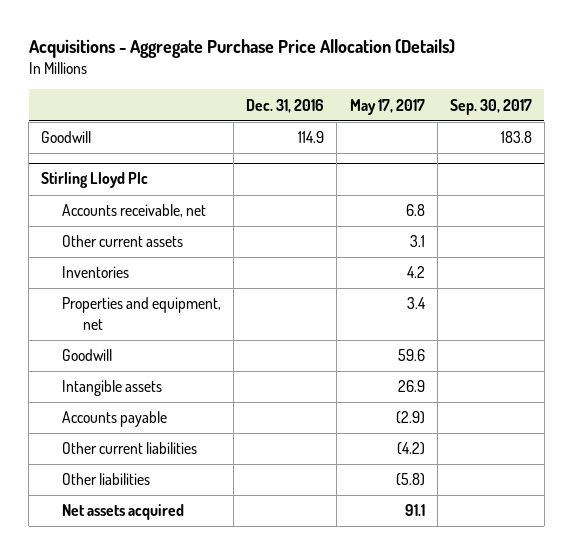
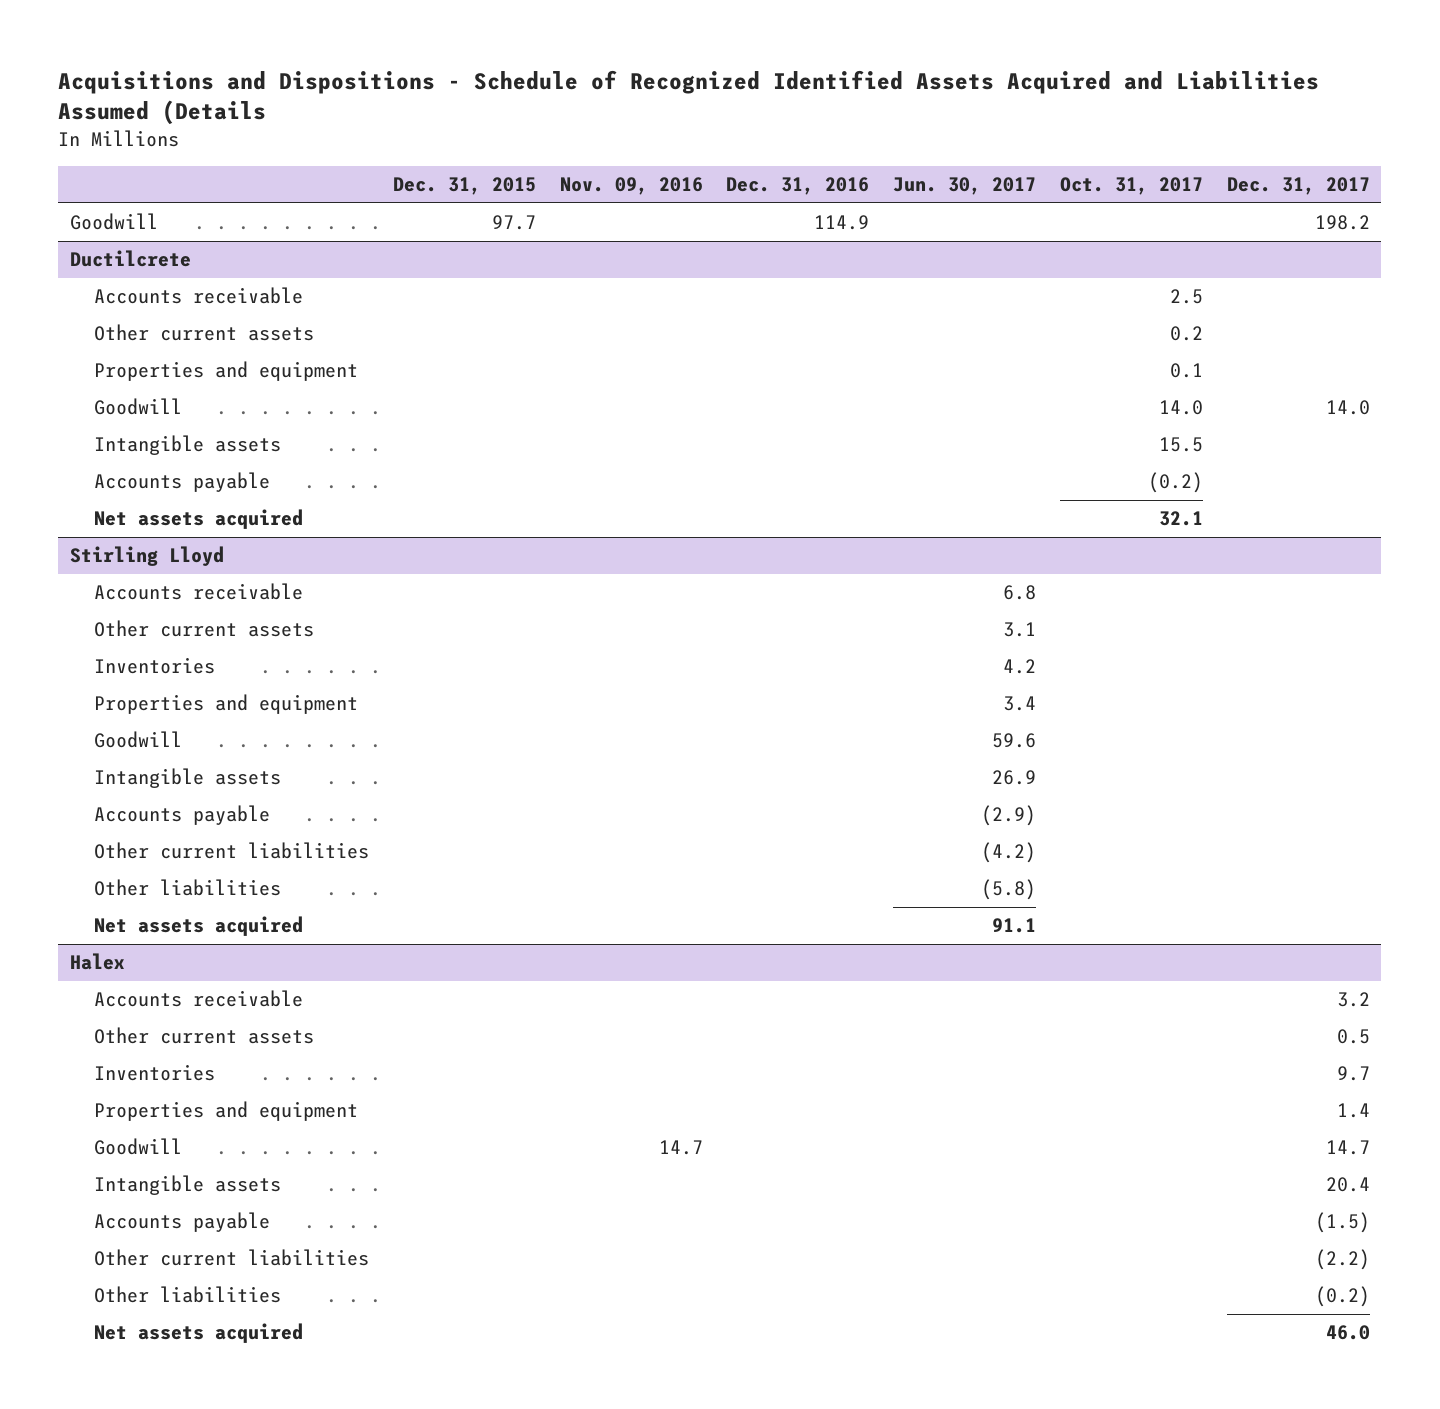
- Acquisitions - Aggregate Purchase Price Allocation (Details)
+ Acquisitions and Dispositions - Schedule of Recognized Identified Assets Acquired and Liabilities Assumed (Details
- | Dec. 31, 2016 | May 17, 2017 | Sep. 30, 2017
+ | Dec. 31, 2015 | Nov. 09, 2016 | Dec. 31, 2016 | Jun. 30, 2017 | Oct. 31, 2017 | Dec. 31, 2017
- Stirling Lloyd Plc
- Accounts receivable, net | | 6.8 |
+ Ductilcrete
+ Accounts receivable | | | | | 2.5 |
+ Other current assets | | | | | 0.2 |
+ Properties and equipment | | | | | 0.1 |
+ Goodwill | | | | | 14.0 | 14.0
+ Intangible assets | | | | | 15.5 |
+ Accounts payable | | | | | (0.2) |
+ Net assets acquired | | | | | 32.1 |
+ Stirling Lloyd
+ Accounts receivable | | | | 6.8 | |
- Properties and equipment, net | | 3.4 |
+ Properties and equipment | | | | 3.4 | |
+ Halex
+ Accounts receivable | | | | | | 3.2
+ Other current assets | | | | | | 0.5
+ Inventories | | | | | | 9.7
+ Properties and equipment | | | | | | 1.4
+ Goodwill | | 14.7 | | | | 14.7
+ Intangible assets | | | | | | 20.4
+ Accounts payable | | | | | | (1.5)
+ Other current liabilities | | | | | | (2.2)
+ Other liabilities | | | | | | (0.2)
+ Net assets acquired | | | | | | 46.0

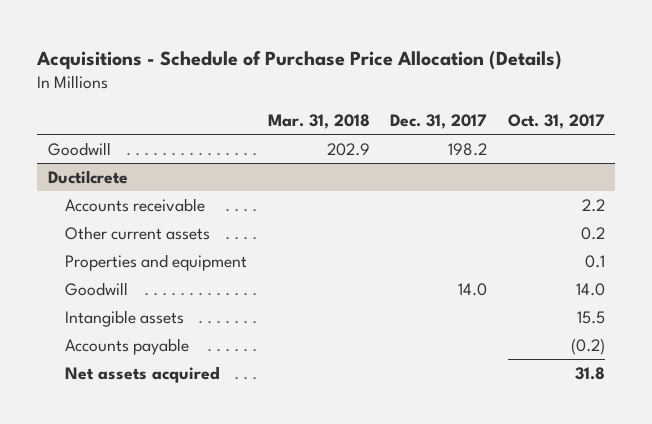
- Acquisitions and Dispositions - Schedule of Recognized Identified Assets Acquired and Liabilities Assumed (Details
+ Acquisitions - Schedule of Purchase Price Allocation (Details)
- | Dec. 31, 2015 | Nov. 09, 2016 | Dec. 31, 2016 | Jun. 30, 2017 | Oct. 31, 2017 | Dec. 31, 2017
+ | Mar. 31, 2018 | Dec. 31, 2017 | Oct. 31, 2017
@ Ductilcrete
- Accounts receivable | | | | | 2.5 |
+ Accounts receivable | | | 2.2
- Net assets acquired | | | | | 32.1 |
- Stirling Lloyd
- Accounts receivable | | | | 6.8 | |
- Other current assets | | | | 3.1 | |
- Inventories | | | | 4.2 | |
- Properties and equipment | | | | 3.4 | |
- Goodwill | | | | 59.6 | |
- Intangible assets | | | | 26.9 | |
- Accounts payable | | | | (2.9) | |
- Other current liabilities | | | | (4.2) | |
- Other liabilities | | | | (5.8) | |
- Net assets acquired | | | | 91.1 | |
- Halex
- Accounts receivable | | | | | | 3.2
- Other current assets | | | | | | 0.5
- Inventories | | | | | | 9.7
- Properties and equipment | | | | | | 1.4
- Goodwill | | 14.7 | | | | 14.7
- Intangible assets | | | | | | 20.4
- Accounts payable | | | | | | (1.5)
- Other current liabilities | | | | | | (2.2)
- Other liabilities | | | | | | (0.2)
- Net assets acquired | | | | | | 46.0
@ Ductilcrete
+ Net assets acquired | | | 31.8

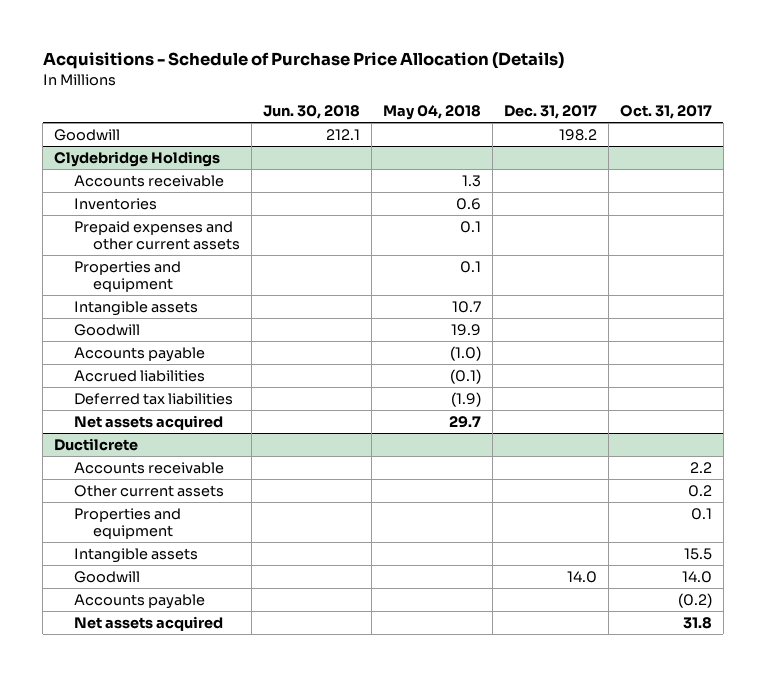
- | Mar. 31, 2018 | Dec. 31, 2017 | Oct. 31, 2017
+ | Jun. 30, 2018 | May 04, 2018 | Dec. 31, 2017 | Oct. 31, 2017
+ Clydebridge Holdings
+ Accounts receivable | | 1.3 | |
+ Inventories | | 0.6 | |
+ Prepaid expenses and other current assets | | 0.1 | |
+ Properties and equipment | | 0.1 | |
+ Intangible assets | | 10.7 | |
+ Goodwill | | 19.9 | |
+ Accounts payable | | (1.0) | |
+ Accrued liabilities | | (0.1) | |
+ Deferred tax liabilities | | (1.9) | |
+ Net assets acquired | | 29.7 | |
@ Ductilcrete
moved down: Goodwill | | | 14.0 | 14.0

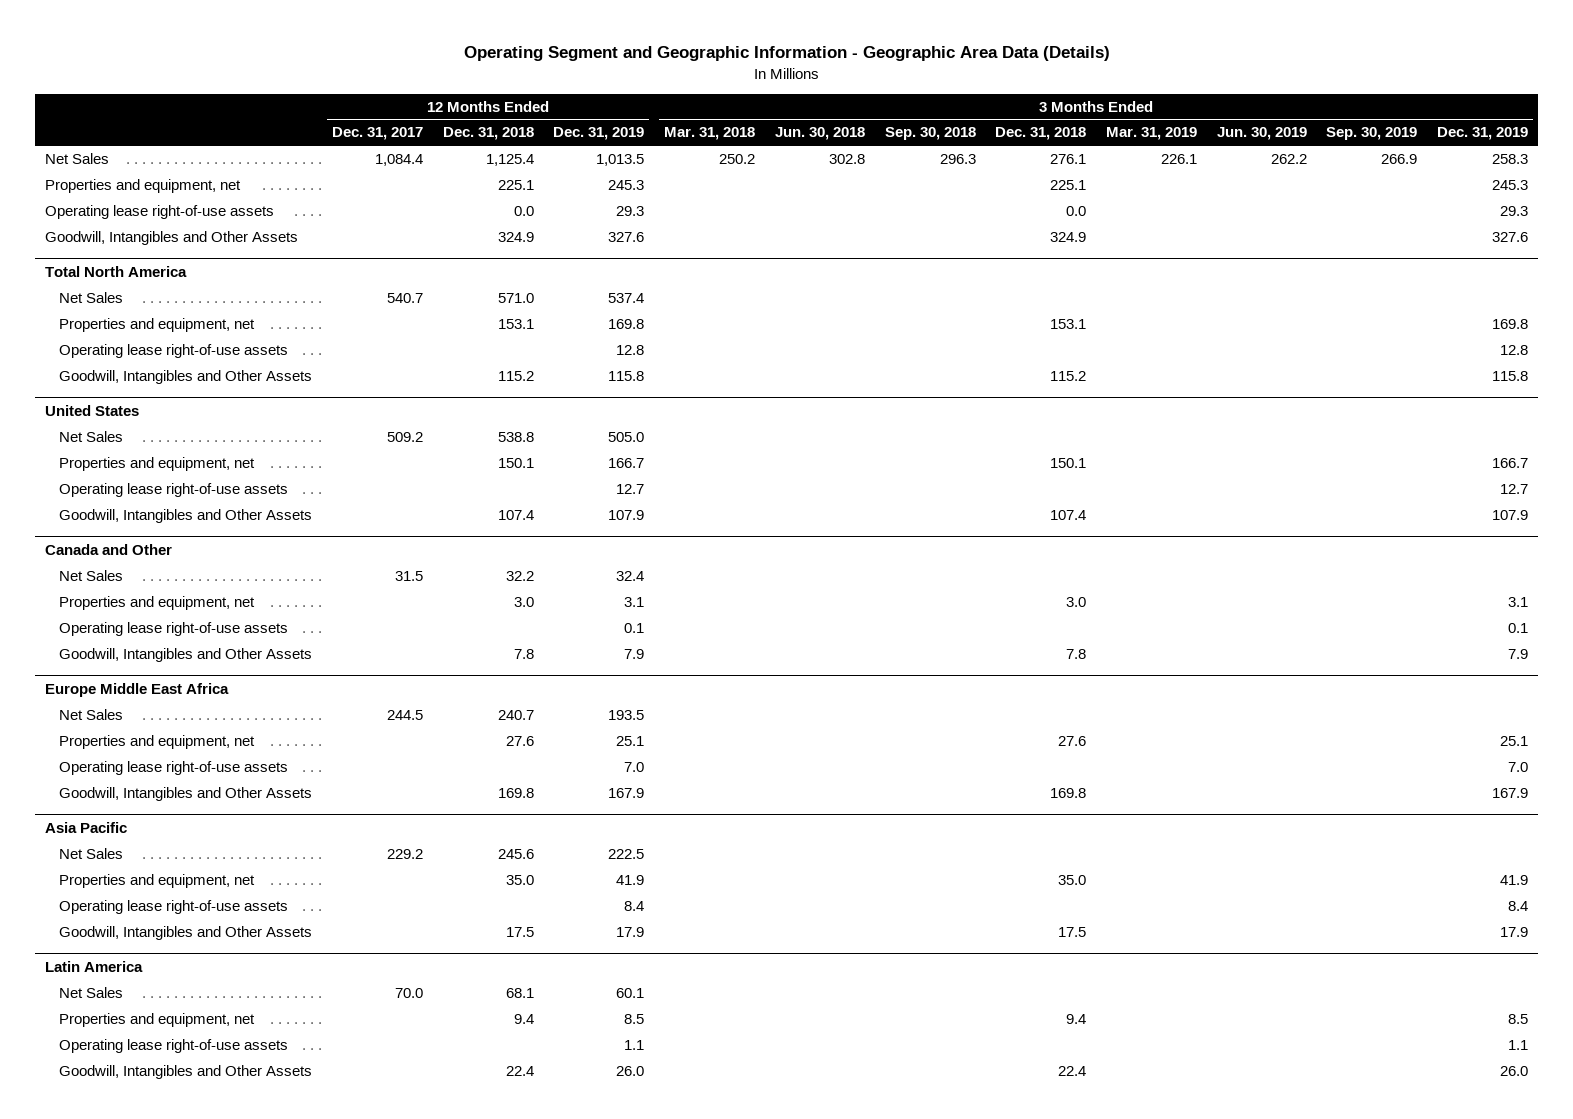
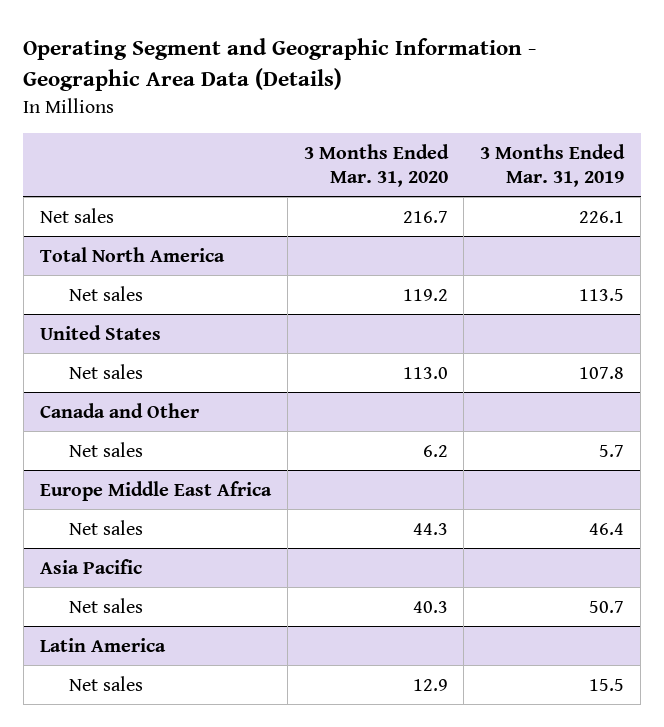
- | 12 Months Ended Dec. 31, 2017 | 12 Months Ended Dec. 31, 2018 | 12 Months Ended Dec. 31, 2019 | 3 Months Ended Mar. 31, 2018 | 3 Months Ended Jun. 30, 2018 | 3 Months Ended Sep. 30, 2018 | 3 Months Ended Dec. 31, 2018 | 3 Months Ended Mar. 31, 2019 | 3 Months Ended Jun. 30, 2019 | 3 Months Ended Sep. 30, 2019 | 3 Months Ended Dec. 31, 2019
+ | 3 Months Ended Mar. 31, 2020 | 3 Months Ended Mar. 31, 2019
- Net Sales | 1,084.4 | 1,125.4 | 1,013.5 | 250.2 | 302.8 | 296.3 | 276.1 | 226.1 | 262.2 | 266.9 | 258.3
- Properties and equipment, net | | 225.1 | 245.3 | | | | 225.1 | | | | 245.3
- Operating lease right-of-use assets | | 0.0 | 29.3 | | | | 0.0 | | | | 29.3
- Goodwill, Intangibles and Other Assets | | 324.9 | 327.6 | | | | 324.9 | | | | 327.6
+ Net sales | 216.7 | 226.1
@ Total North America
- Net Sales | 540.7 | 571.0 | 537.4 | | | | | | | |
- Properties and equipment, net | | 153.1 | 169.8 | | | | 153.1 | | | | 169.8
- Operating lease right-of-use assets | | | 12.8 | | | | | | | | 12.8
- Goodwill, Intangibles and Other Assets | | 115.2 | 115.8 | | | | 115.2 | | | | 115.8
+ Net sales | 119.2 | 113.5
@ United States
- Net Sales | 509.2 | 538.8 | 505.0 | | | | | | | |
- Properties and equipment, net | | 150.1 | 166.7 | | | | 150.1 | | | | 166.7
- Operating lease right-of-use assets | | | 12.7 | | | | | | | | 12.7
- Goodwill, Intangibles and Other Assets | | 107.4 | 107.9 | | | | 107.4 | | | | 107.9
+ Net sales | 113.0 | 107.8
@ Canada and Other
- Net Sales | 31.5 | 32.2 | 32.4 | | | | | | | |
- Properties and equipment, net | | 3.0 | 3.1 | | | | 3.0 | | | | 3.1
- Operating lease right-of-use assets | | | 0.1 | | | | | | | | 0.1
- Goodwill, Intangibles and Other Assets | | 7.8 | 7.9 | | | | 7.8 | | | | 7.9
+ Net sales | 6.2 | 5.7
@ Europe Middle East Africa
- Net Sales | 244.5 | 240.7 | 193.5 | | | | | | | |
- Properties and equipment, net | | 27.6 | 25.1 | | | | 27.6 | | | | 25.1
- Operating lease right-of-use assets | | | 7.0 | | | | | | | | 7.0
- Goodwill, Intangibles and Other Assets | | 169.8 | 167.9 | | | | 169.8 | | | | 167.9
+ Net sales | 44.3 | 46.4
@ Asia Pacific
- Net Sales | 229.2 | 245.6 | 222.5 | | | | | | | |
- Properties and equipment, net | | 35.0 | 41.9 | | | | 35.0 | | | | 41.9
- Operating lease right-of-use assets | | | 8.4 | | | | | | | | 8.4
- Goodwill, Intangibles and Other Assets | | 17.5 | 17.9 | | | | 17.5 | | | | 17.9
+ Net sales | 40.3 | 50.7
@ Latin America
- Net Sales | 70.0 | 68.1 | 60.1 | | | | | | | |
- Properties and equipment, net | | 9.4 | 8.5 | | | | 9.4 | | | | 8.5
- Operating lease right-of-use assets | | | 1.1 | | | | | | | | 1.1
- Goodwill, Intangibles and Other Assets | | 22.4 | 26.0 | | | | 22.4 | | | | 26.0
+ Net sales | 12.9 | 15.5

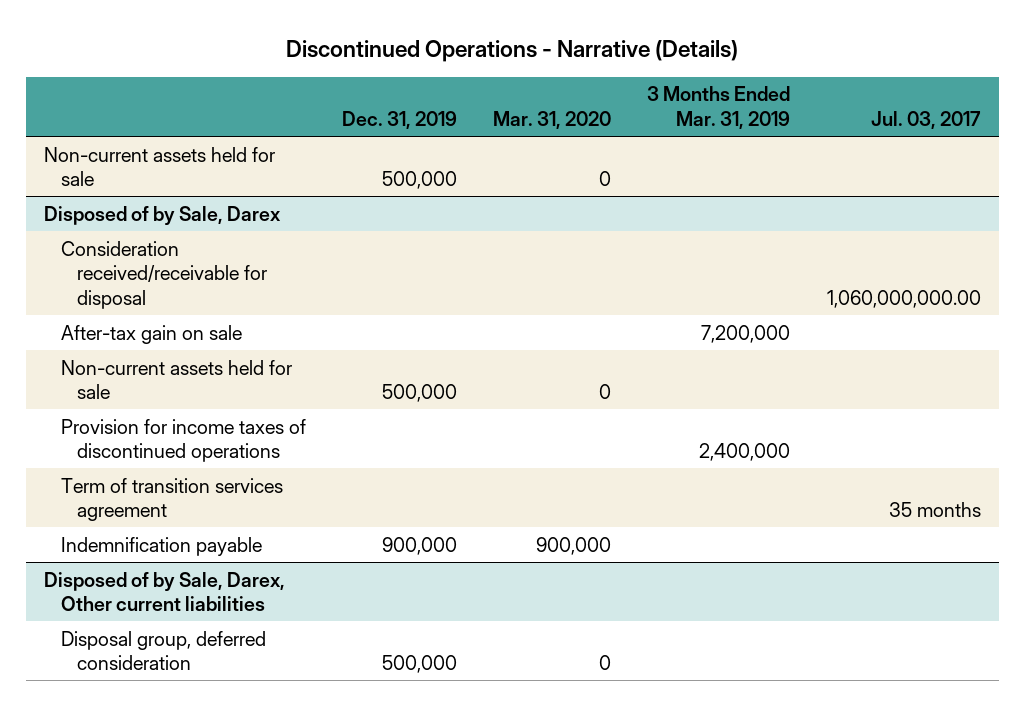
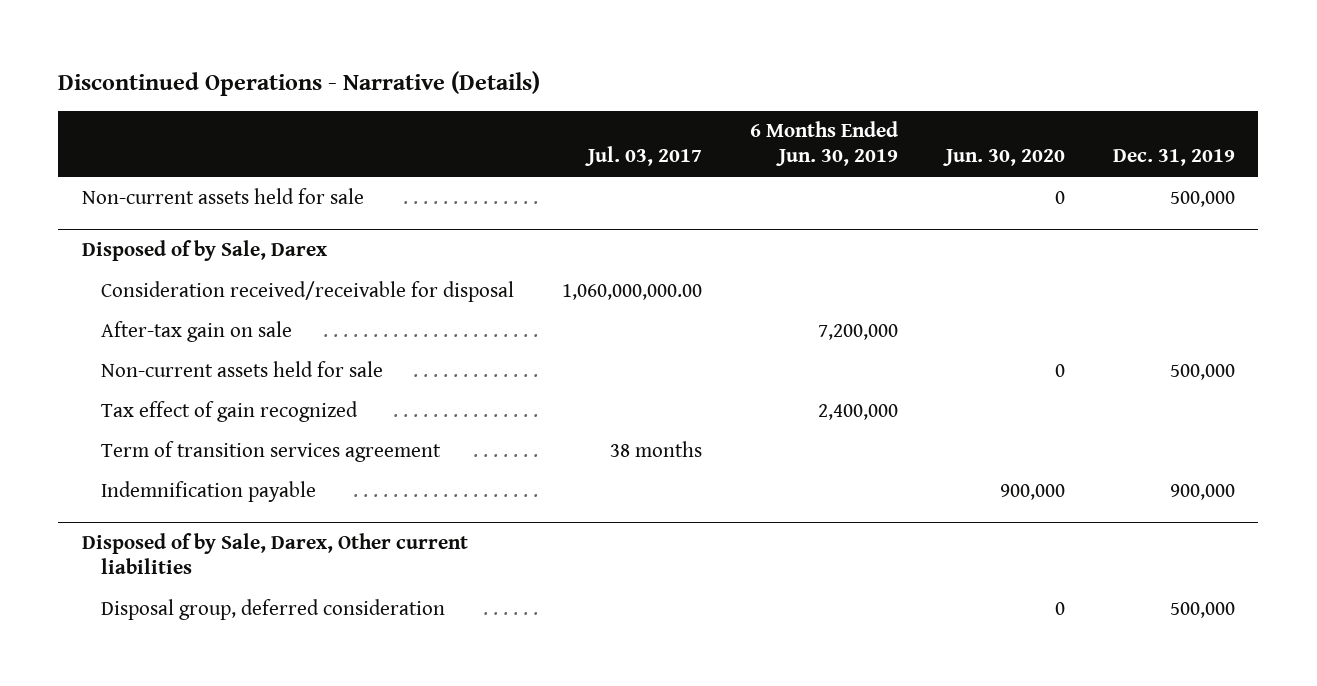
- | Dec. 31, 2019 | Mar. 31, 2020 | 3 Months Ended Mar. 31, 2019 | Jul. 03, 2017
+ | Jul. 03, 2017 | 6 Months Ended Jun. 30, 2019 | Jun. 30, 2020 | Dec. 31, 2019
@ Disposed of by Sale, Darex
- Provision for income taxes of discontinued operations | | | 2,400,000 |
- Term of transition services agreement | | | | 35 months
+ Tax effect of gain recognized | | 2,400,000 | |
+ Term of transition services agreement | 38 months | | |

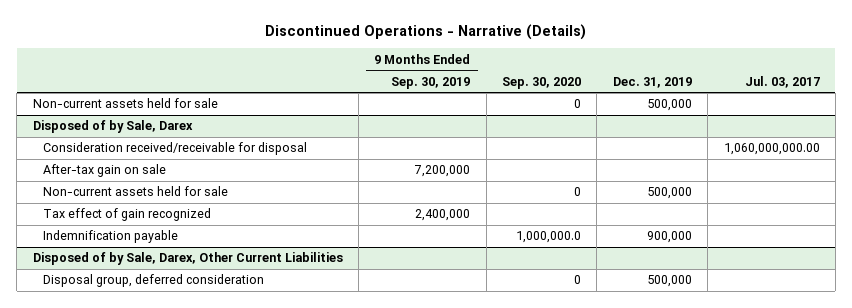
- | Jul. 03, 2017 | 6 Months Ended Jun. 30, 2019 | Jun. 30, 2020 | Dec. 31, 2019
+ | 9 Months Ended Sep. 30, 2019 | Sep. 30, 2020 | Dec. 31, 2019 | Jul. 03, 2017
@ Disposed of by Sale, Darex
- Term of transition services agreement | 38 months | | |
- Disposed of by Sale, Darex, Other current liabilities
+ Disposed of by Sale, Darex, Other Current Liabilities

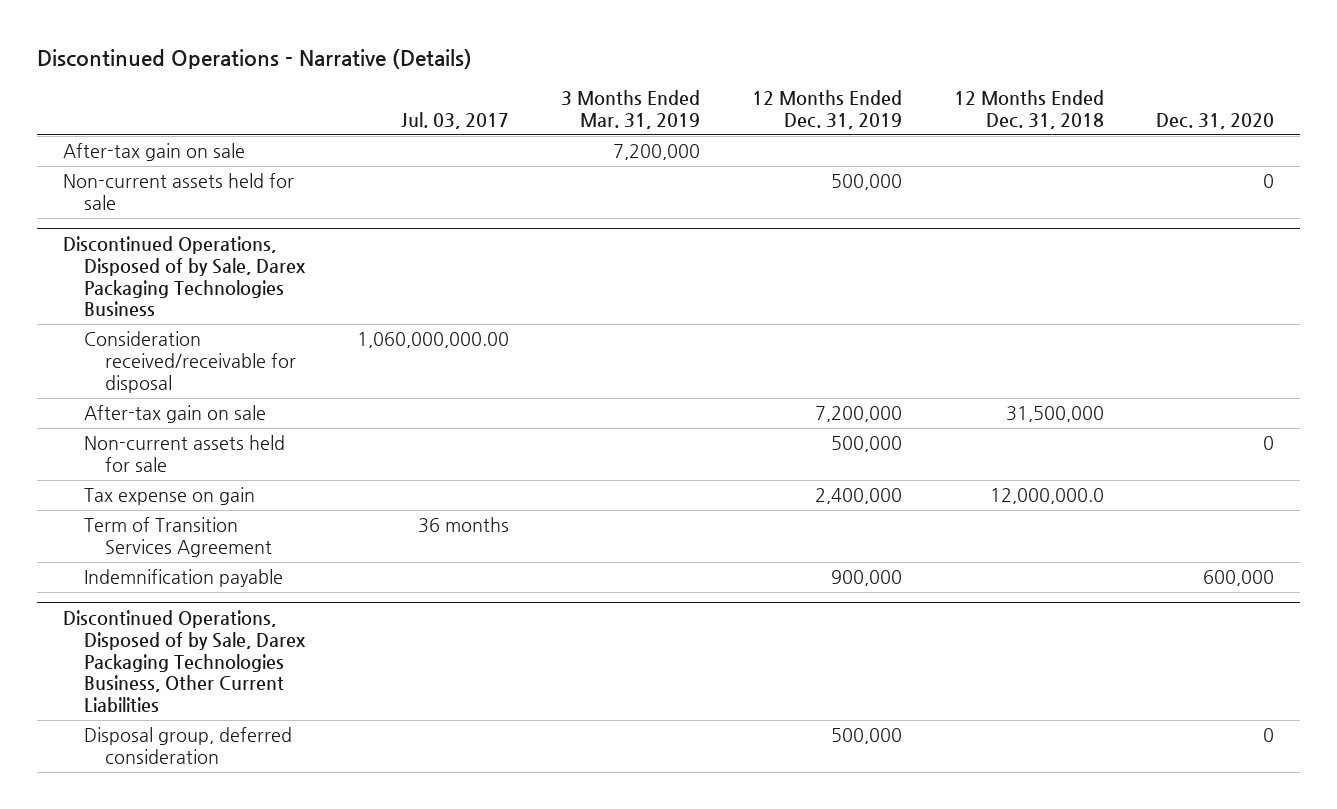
- | 9 Months Ended Sep. 30, 2019 | Sep. 30, 2020 | Dec. 31, 2019 | Jul. 03, 2017
+ | Jul. 03, 2017 | 3 Months Ended Mar. 31, 2019 | 12 Months Ended Dec. 31, 2019 | 12 Months Ended Dec. 31, 2018 | Dec. 31, 2020
+ After-tax gain on sale | | 7,200,000 | | |
- Disposed of by Sale, Darex
+ Discontinued Operations, Disposed of by Sale, Darex Packaging Technologies Business
- Tax effect of gain recognized | 2,400,000 | | |
+ Tax expense on gain | | | 2,400,000 | 12,000,000.0 |
+ Term of Transition Services Agreement | 36 months | | | |
- Disposed of by Sale, Darex, Other Current Liabilities
+ Discontinued Operations, Disposed of by Sale, Darex Packaging Technologies Business, Other Current Liabilities

